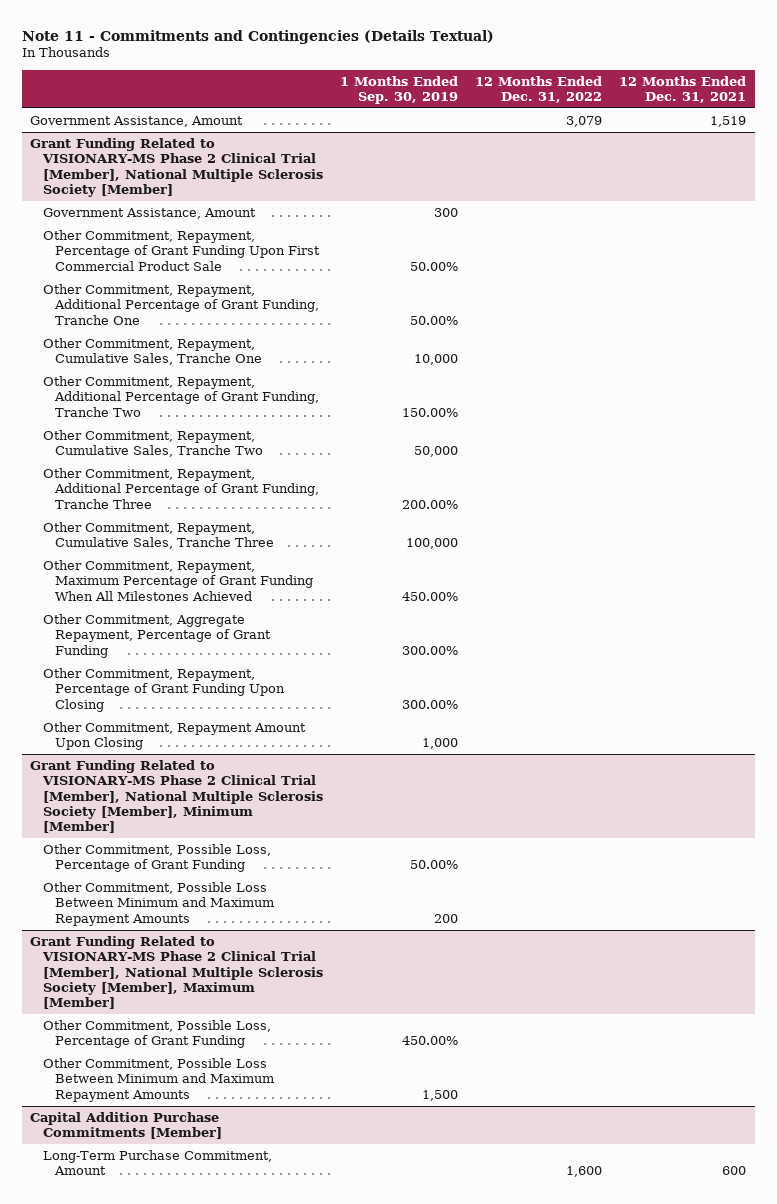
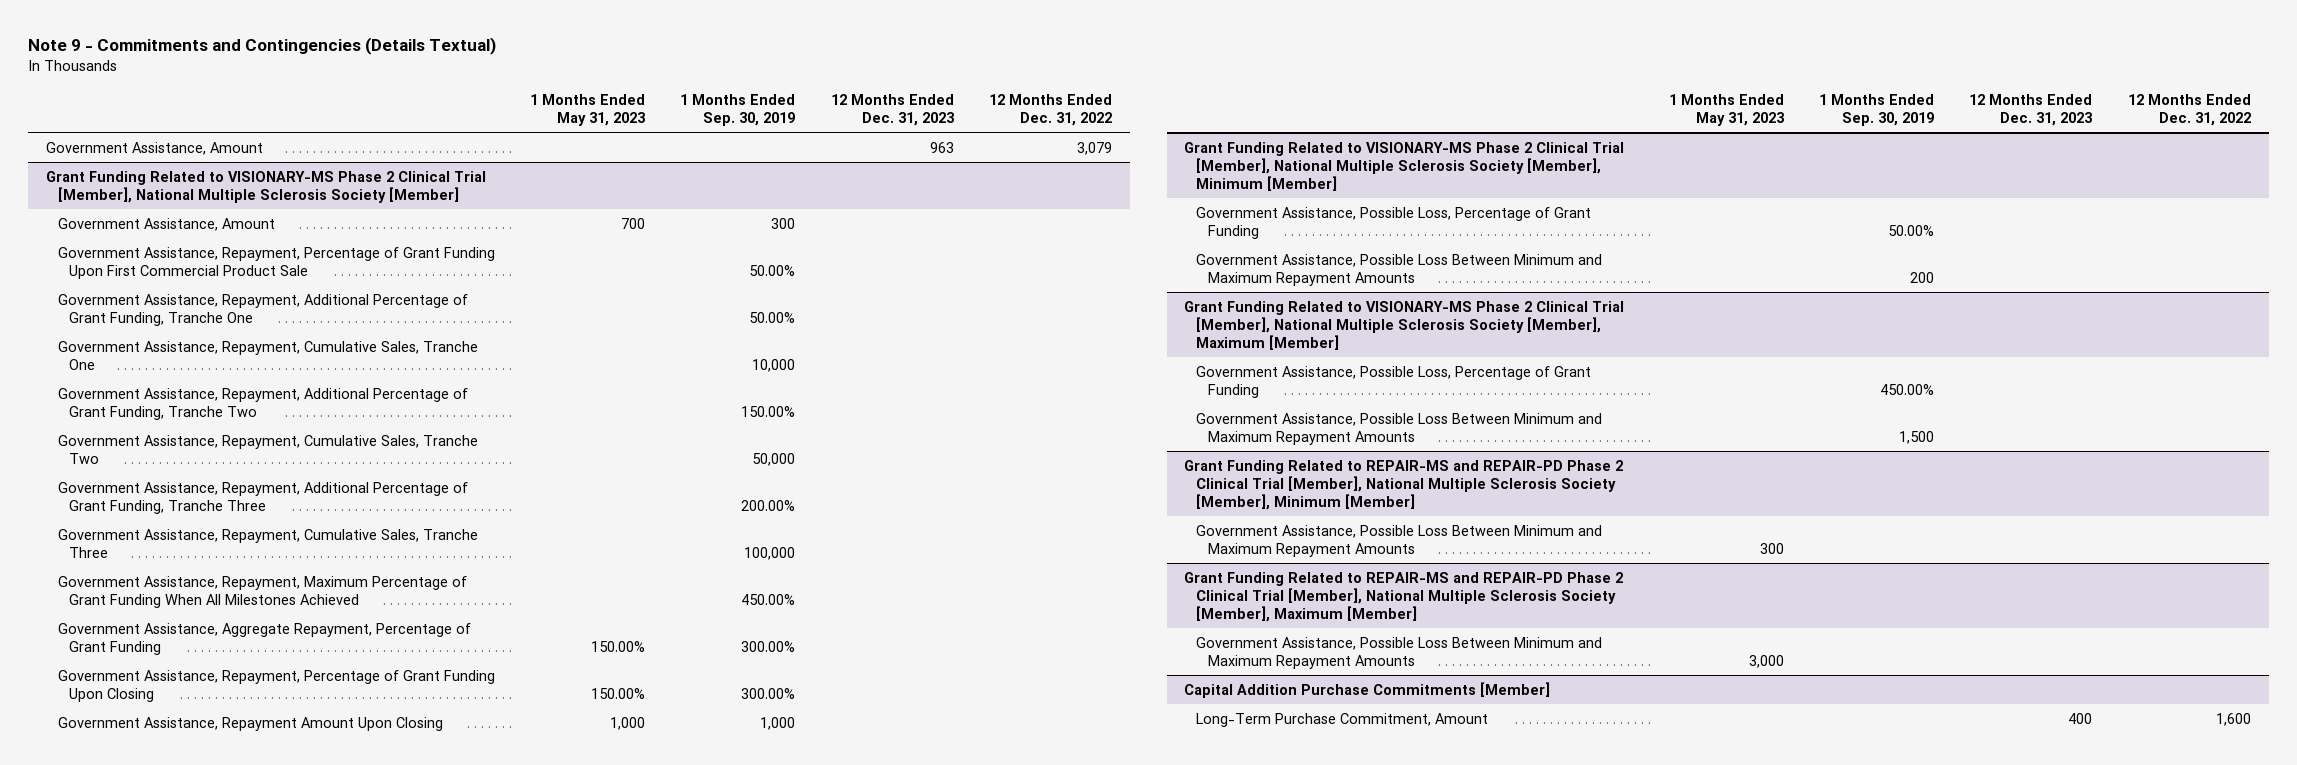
- Note 11 - Commitments and Contingencies (Details Textual)
+ Note 9 - Commitments and Contingencies (Details Textual)
- | 1 Months Ended Sep. 30, 2019 | 12 Months Ended Dec. 31, 2022 | 12 Months Ended Dec. 31, 2021
+ | 1 Months Ended May 31, 2023 | 1 Months Ended Sep. 30, 2019 | 12 Months Ended Dec. 31, 2023 | 12 Months Ended Dec. 31, 2022
@ Grant Funding Related to VISIONARY-MS Phase 2 Clinical Trial [Member], National Multiple Sclerosis Society [Member]
- Other Commitment, Repayment, Percentage of Grant Funding Upon First Commercial Product Sale | 50.00% | |
- Other Commitment, Repayment, Additional Percentage of Grant Funding, Tranche One | 50.00% | |
- Other Commitment, Repayment, Cumulative Sales, Tranche One | 10,000 | |
- Other Commitment, Repayment, Additional Percentage of Grant Funding, Tranche Two | 150.00% | |
- Other Commitment, Repayment, Cumulative Sales, Tranche Two | 50,000 | |
- Other Commitment, Repayment, Additional Percentage of Grant Funding, Tranche Three | 200.00% | |
- Other Commitment, Repayment, Cumulative Sales, Tranche Three | 100,000 | |
- Other Commitment, Repayment, Maximum Percentage of Grant Funding When All Milestones Achieved | 450.00% | |
- Other Commitment, Aggregate Repayment, Percentage of Grant Funding | 300.00% | |
- Other Commitment, Repayment, Percentage of Grant Funding Upon Closing | 300.00% | |
- Other Commitment, Repayment Amount Upon Closing | 1,000 | |
+ Government Assistance, Repayment, Percentage of Grant Funding Upon First Commercial Product Sale | | 50.00% | |
+ Government Assistance, Repayment, Additional Percentage of Grant Funding, Tranche One | | 50.00% | |
+ Government Assistance, Repayment, Cumulative Sales, Tranche One | | 10,000 | |
+ Government Assistance, Repayment, Additional Percentage of Grant Funding, Tranche Two | | 150.00% | |
+ Government Assistance, Repayment, Cumulative Sales, Tranche Two | | 50,000 | |
+ Government Assistance, Repayment, Additional Percentage of Grant Funding, Tranche Three | | 200.00% | |
+ Government Assistance, Repayment, Cumulative Sales, Tranche Three | | 100,000 | |
+ Government Assistance, Repayment, Maximum Percentage of Grant Funding When All Milestones Achieved | | 450.00% | |
+ Government Assistance, Aggregate Repayment, Percentage of Grant Funding | 150.00% | 300.00% | |
+ Government Assistance, Repayment, Percentage of Grant Funding Upon Closing | 150.00% | 300.00% | |
+ Government Assistance, Repayment Amount Upon Closing | 1,000 | 1,000 | |
@ Grant Funding Related to VISIONARY-MS Phase 2 Clinical Trial [Member], National Multiple Sclerosis Society [Member], Minimum [Member]
- Other Commitment, Possible Loss, Percentage of Grant Funding | 50.00% | |
- Other Commitment, Possible Loss Between Minimum and Maximum Repayment Amounts | 200 | |
+ Government Assistance, Possible Loss, Percentage of Grant Funding | | 50.00% | |
+ Government Assistance, Possible Loss Between Minimum and Maximum Repayment Amounts | | 200 | |
@ Grant Funding Related to VISIONARY-MS Phase 2 Clinical Trial [Member], National Multiple Sclerosis Society [Member], Maximum [Member]
- Other Commitment, Possible Loss, Percentage of Grant Funding | 450.00% | |
- Other Commitment, Possible Loss Between Minimum and Maximum Repayment Amounts | 1,500 | |
+ Government Assistance, Possible Loss, Percentage of Grant Funding | | 450.00% | |
+ Government Assistance, Possible Loss Between Minimum and Maximum Repayment Amounts | | 1,500 | |
+ Grant Funding Related to REPAIR-MS and REPAIR-PD Phase 2 Clinical Trial [Member], National Multiple Sclerosis Society [Member], Minimum [Member]
+ Government Assistance, Possible Loss Between Minimum and Maximum Repayment Amounts | 300 | | |
+ Grant Funding Related to REPAIR-MS and REPAIR-PD Phase 2 Clinical Trial [Member], National Multiple Sclerosis Society [Member], Maximum [Member]
+ Government Assistance, Possible Loss Between Minimum and Maximum Repayment Amounts | 3,000 | | |

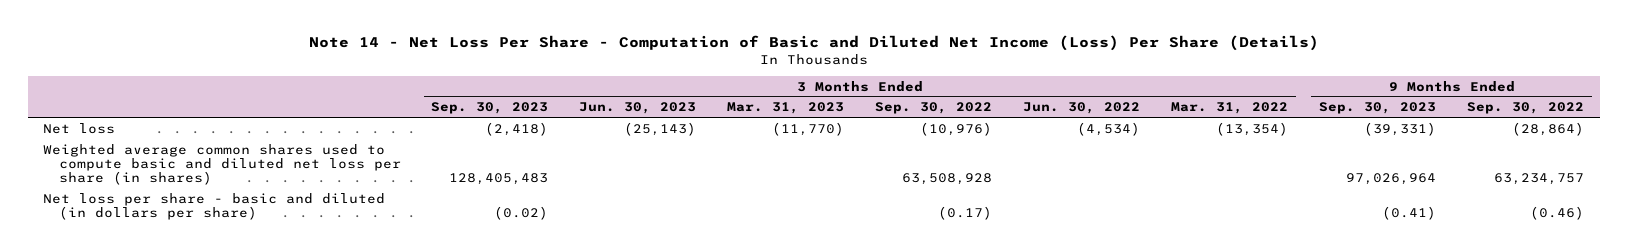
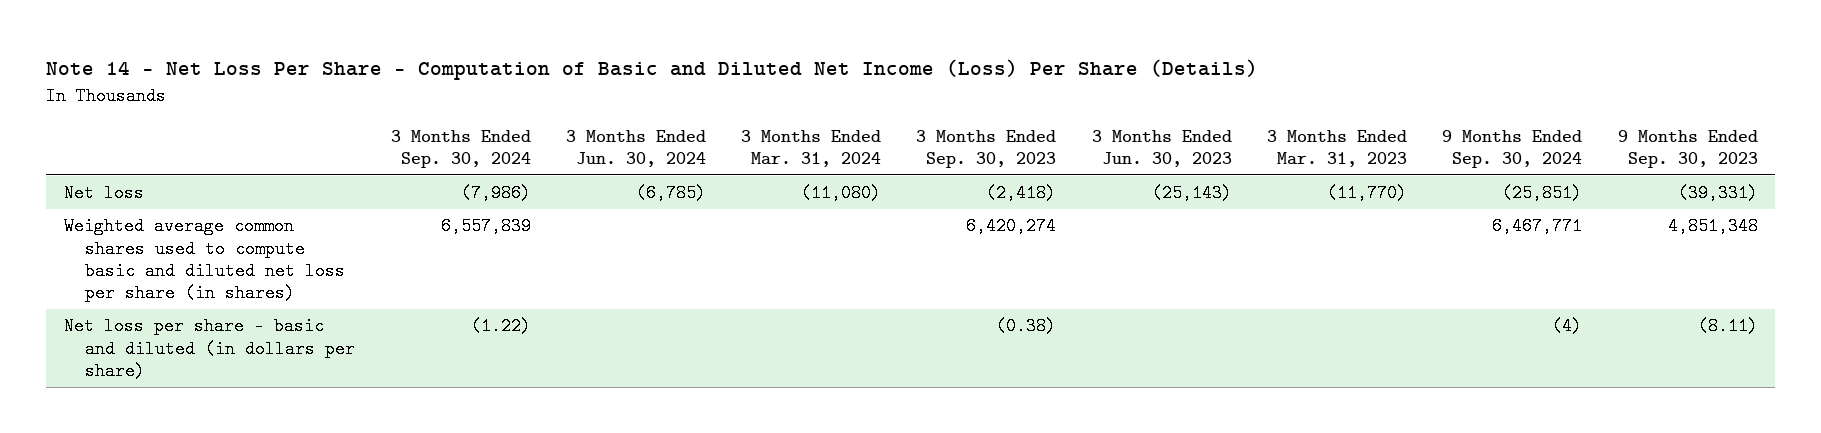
- | 3 Months Ended Sep. 30, 2023 | 3 Months Ended Jun. 30, 2023 | 3 Months Ended Mar. 31, 2023 | 3 Months Ended Sep. 30, 2022 | 3 Months Ended Jun. 30, 2022 | 3 Months Ended Mar. 31, 2022 | 9 Months Ended Sep. 30, 2023 | 9 Months Ended Sep. 30, 2022
+ | 3 Months Ended Sep. 30, 2024 | 3 Months Ended Jun. 30, 2024 | 3 Months Ended Mar. 31, 2024 | 3 Months Ended Sep. 30, 2023 | 3 Months Ended Jun. 30, 2023 | 3 Months Ended Mar. 31, 2023 | 9 Months Ended Sep. 30, 2024 | 9 Months Ended Sep. 30, 2023
- Weighted average common shares used to compute basic and diluted net loss per share (in shares) | 128,405,483 | | | 63,508,928 | | | 97,026,964 | 63,234,757
- Net loss per share - basic and diluted (in dollars per share) | (0.02) | | | (0.17) | | | (0.41) | (0.46)
+ Weighted average common shares used to compute basic and diluted net loss per share (in shares) | 6,557,839 | | | 6,420,274 | | | 6,467,771 | 4,851,348
+ Net loss per share - basic and diluted (in dollars per share) | (1.22) | | | (0.38) | | | (4) | (8.11)

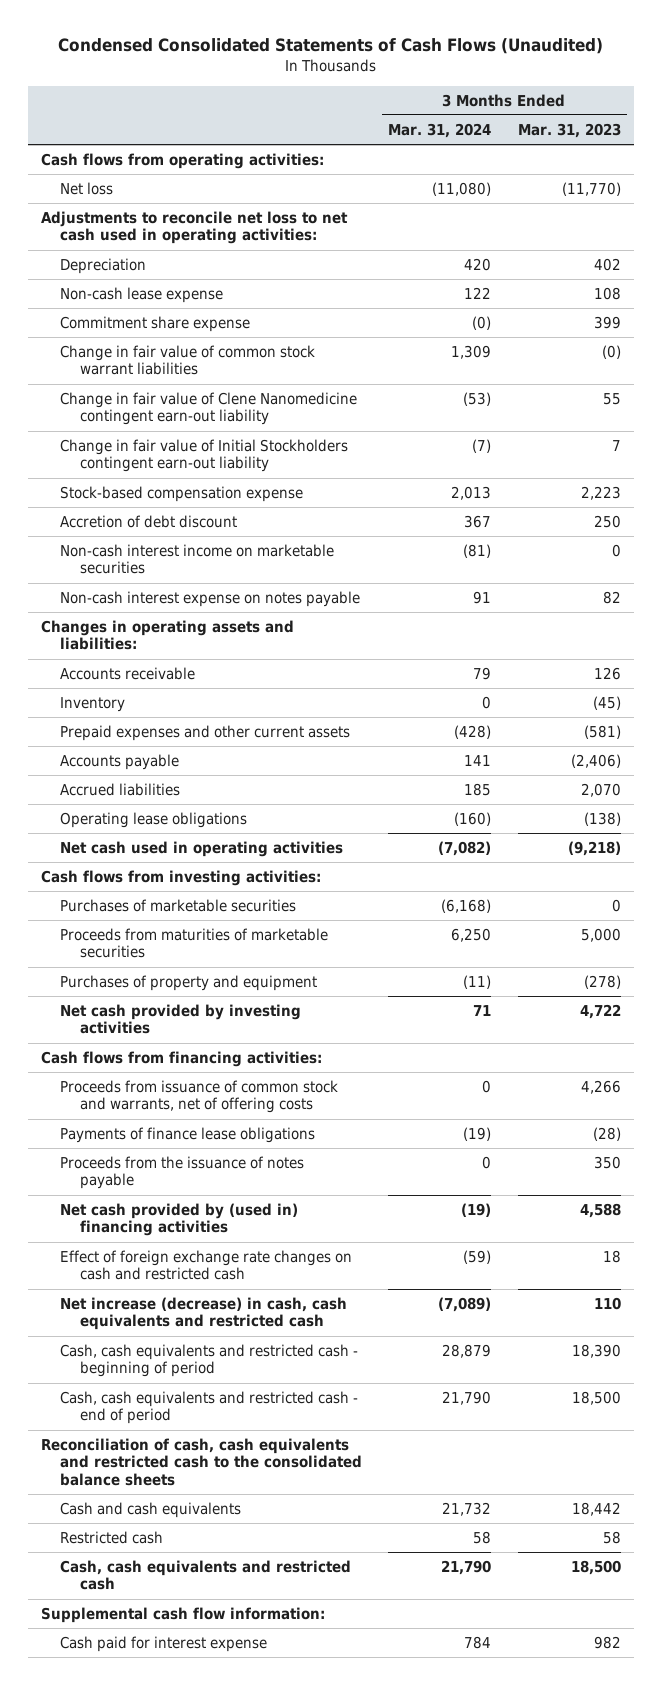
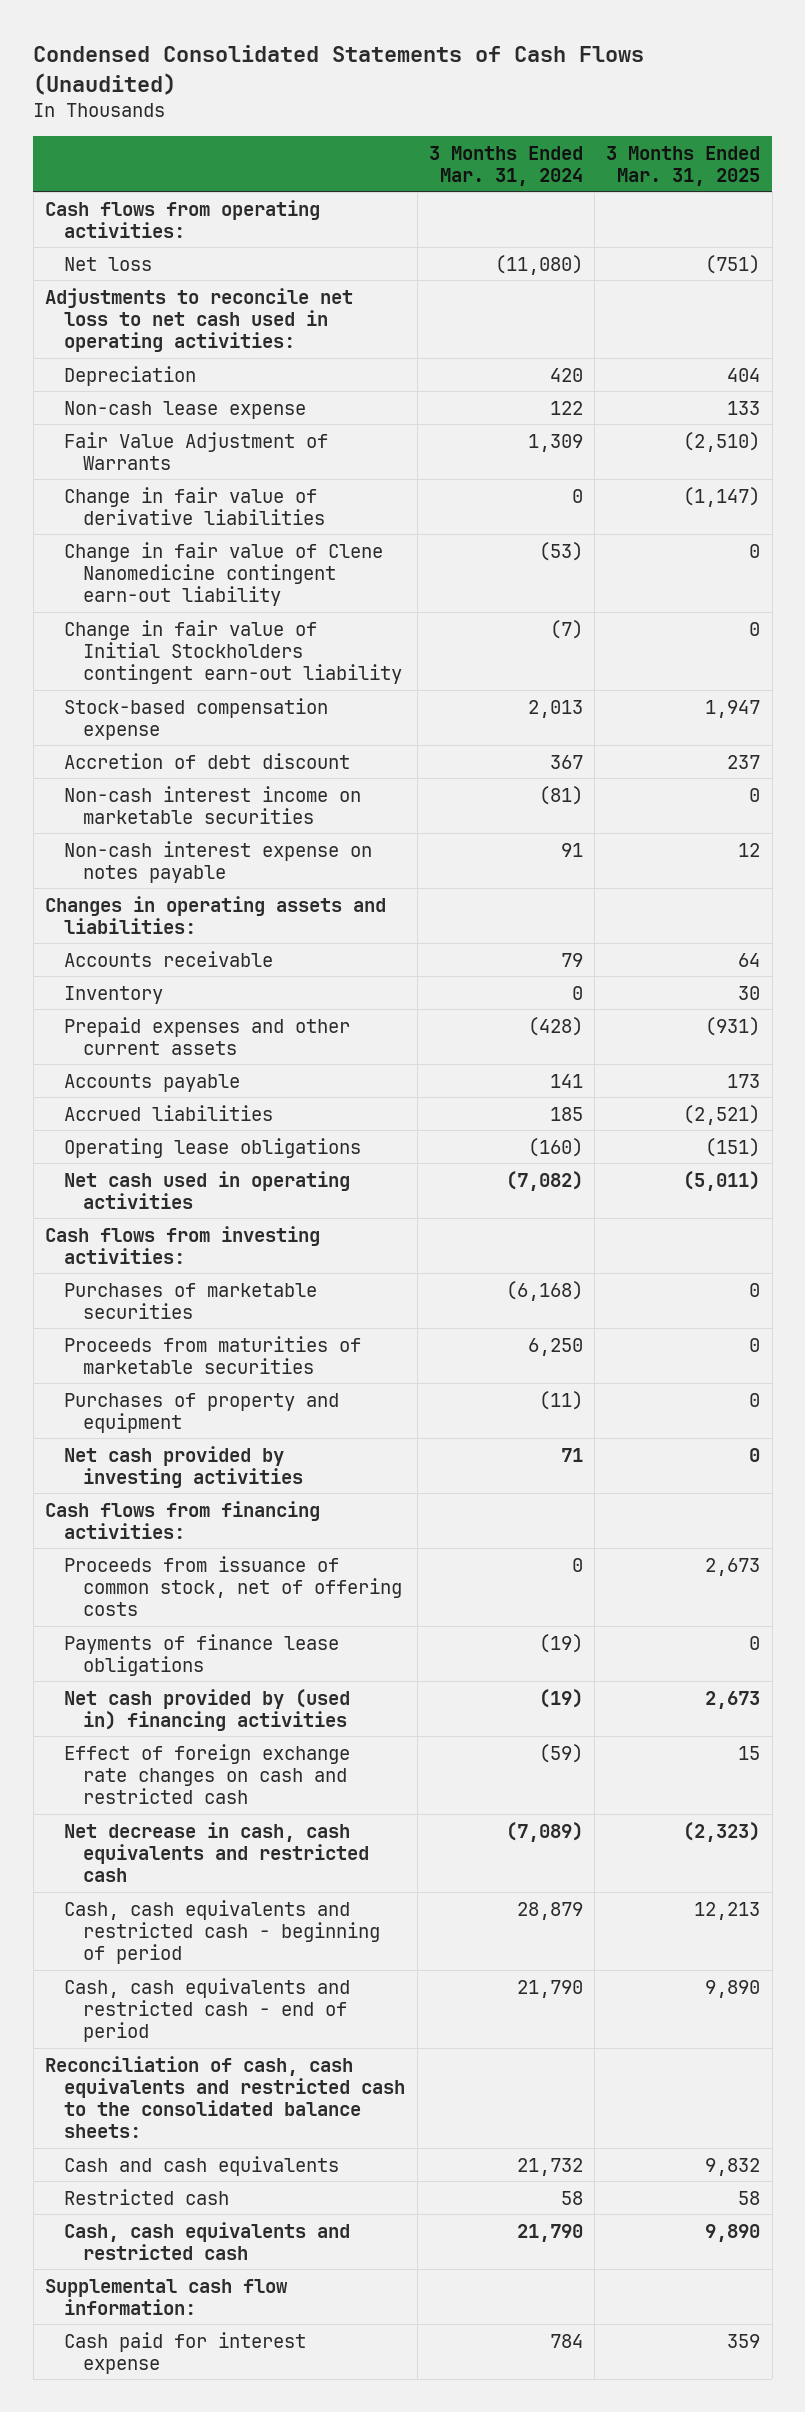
- | 3 Months Ended Mar. 31, 2024 | 3 Months Ended Mar. 31, 2023
+ | 3 Months Ended Mar. 31, 2024 | 3 Months Ended Mar. 31, 2025
- Commitment share expense | (0) | 399
- Change in fair value of common stock warrant liabilities | 1,309 | (0)
+ Fair Value Adjustment of Warrants | 1,309 | (2,510)
+ Change in fair value of derivative liabilities | 0 | (1,147)
- Proceeds from issuance of common stock and warrants, net of offering costs | 0 | 4,266
+ Proceeds from issuance of common stock, net of offering costs | 0 | 2,673
- Proceeds from the issuance of notes payable | 0 | 350
- Net increase (decrease) in cash, cash equivalents and restricted cash | (7,089) | 110
+ Net decrease in cash, cash equivalents and restricted cash | (7,089) | (2,323)
- Reconciliation of cash, cash equivalents and restricted cash to the consolidated balance sheets
+ Reconciliation of cash, cash equivalents and restricted cash to the consolidated balance sheets:

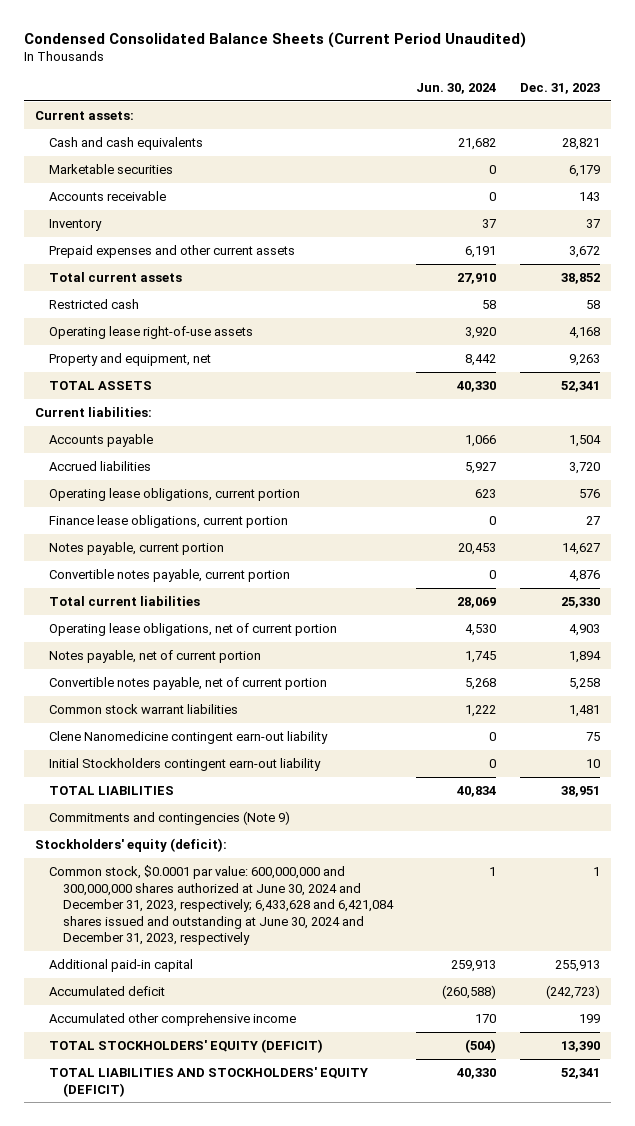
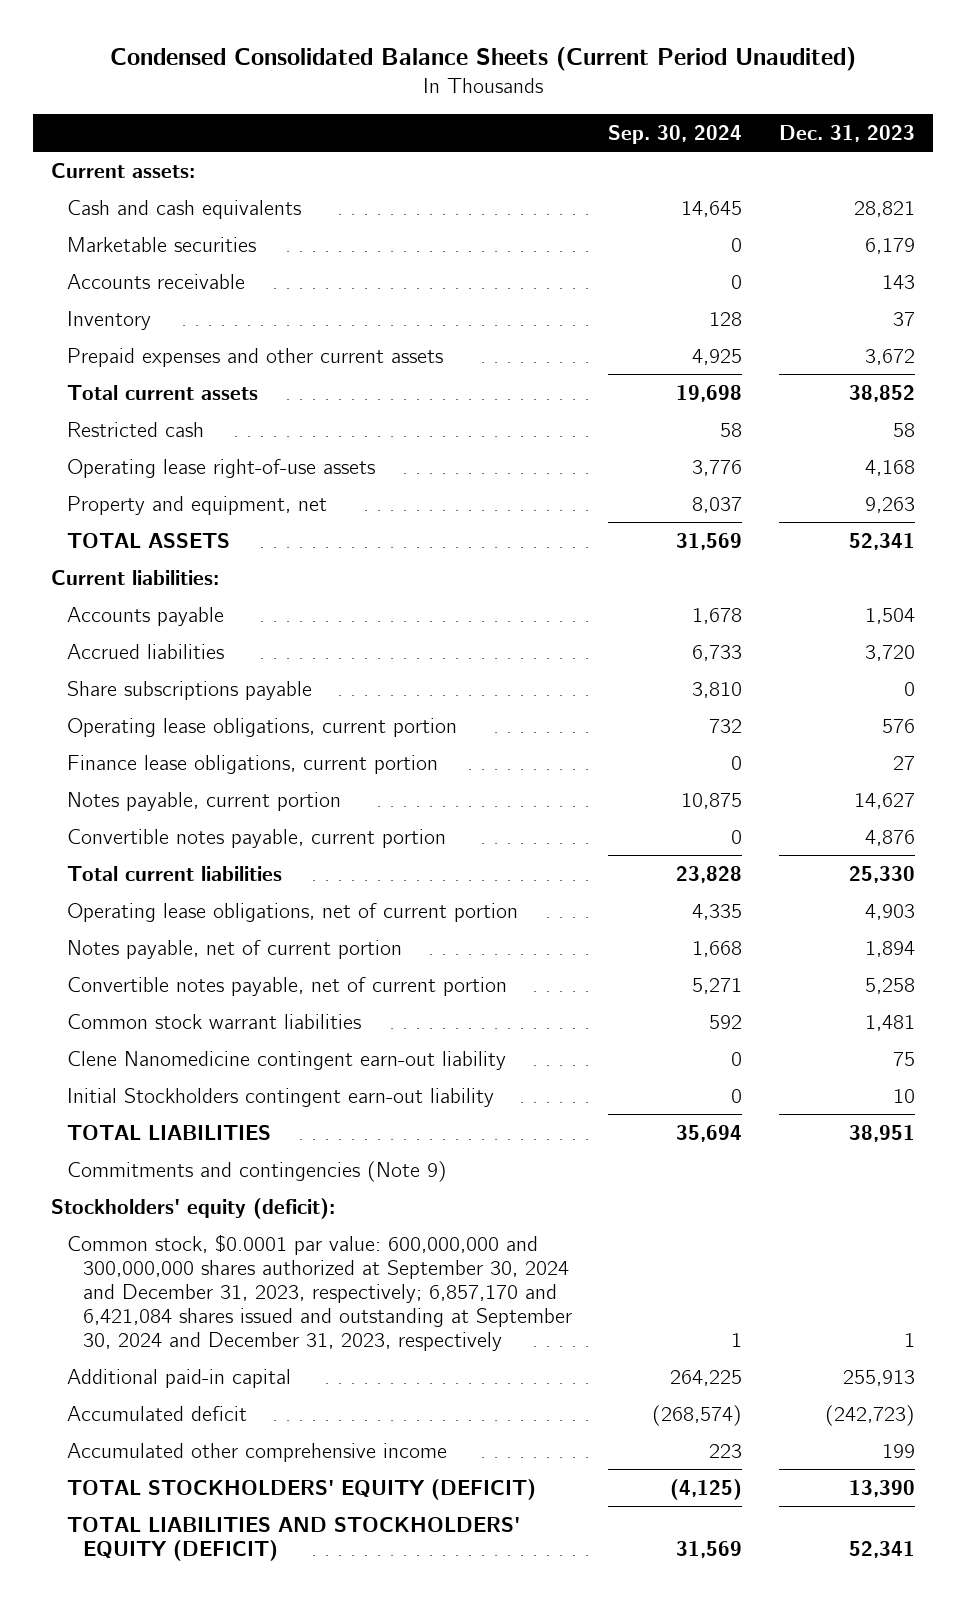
- | Jun. 30, 2024 | Dec. 31, 2023
+ | Sep. 30, 2024 | Dec. 31, 2023
+ Share subscriptions payable | 3,810 | 0
- Common stock, $0.0001 par value: 600,000,000 and 300,000,000 shares authorized at June 30, 2024 and December 31, 2023, respectively; 6,433,628 and 6,421,084 shares issued and outstanding at June 30, 2024 and December 31, 2023, respectively | 1 | 1
+ Common stock, $0.0001 par value: 600,000,000 and 300,000,000 shares authorized at September 30, 2024 and December 31, 2023, respectively; 6,857,170 and 6,421,084 shares issued and outstanding at September 30, 2024 and December 31, 2023, respectively | 1 | 1

